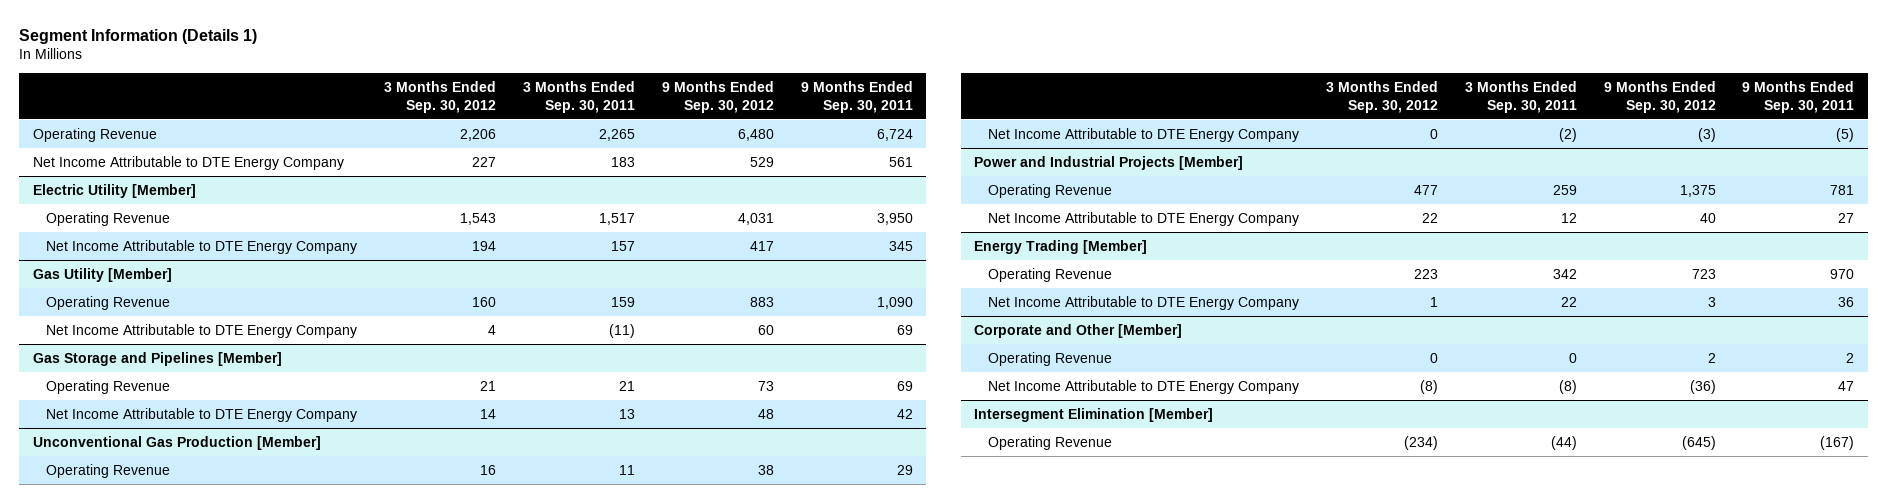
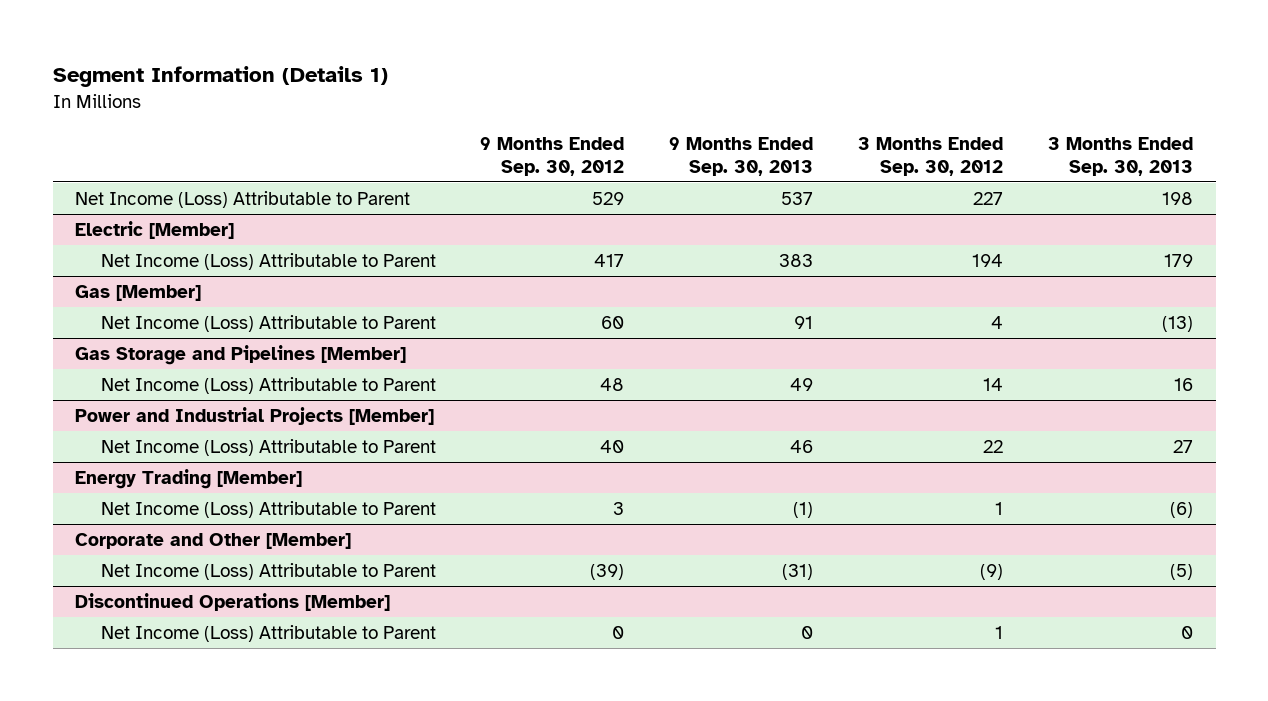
- | 3 Months Ended Sep. 30, 2012 | 3 Months Ended Sep. 30, 2011 | 9 Months Ended Sep. 30, 2012 | 9 Months Ended Sep. 30, 2011
+ | 9 Months Ended Sep. 30, 2012 | 9 Months Ended Sep. 30, 2013 | 3 Months Ended Sep. 30, 2012 | 3 Months Ended Sep. 30, 2013
- Operating Revenue | 2,206 | 2,265 | 6,480 | 6,724
- Net Income Attributable to DTE Energy Company | 227 | 183 | 529 | 561
- Electric Utility [Member]
- Operating Revenue | 1,543 | 1,517 | 4,031 | 3,950
- Net Income Attributable to DTE Energy Company | 194 | 157 | 417 | 345
- Gas Utility [Member]
- Operating Revenue | 160 | 159 | 883 | 1,090
- Net Income Attributable to DTE Energy Company | 4 | (11) | 60 | 69
+ Net Income (Loss) Attributable to Parent | 529 | 537 | 227 | 198
+ Electric [Member]
+ Net Income (Loss) Attributable to Parent | 417 | 383 | 194 | 179
+ Gas [Member]
+ Net Income (Loss) Attributable to Parent | 60 | 91 | 4 | (13)
@ Gas Storage and Pipelines [Member]
- Operating Revenue | 21 | 21 | 73 | 69
- Net Income Attributable to DTE Energy Company | 14 | 13 | 48 | 42
- Unconventional Gas Production [Member]
- Operating Revenue | 16 | 11 | 38 | 29
- Net Income Attributable to DTE Energy Company | 0 | (2) | (3) | (5)
@ Gas Storage and Pipelines [Member]
+ Net Income (Loss) Attributable to Parent | 48 | 49 | 14 | 16
@ Power and Industrial Projects [Member]
- Operating Revenue | 477 | 259 | 1,375 | 781
- Net Income Attributable to DTE Energy Company | 22 | 12 | 40 | 27
+ Net Income (Loss) Attributable to Parent | 40 | 46 | 22 | 27
@ Energy Trading [Member]
- Operating Revenue | 223 | 342 | 723 | 970
- Net Income Attributable to DTE Energy Company | 1 | 22 | 3 | 36
+ Net Income (Loss) Attributable to Parent | 3 | (1) | 1 | (6)
@ Corporate and Other [Member]
- Operating Revenue | 0 | 0 | 2 | 2
- Net Income Attributable to DTE Energy Company | (8) | (8) | (36) | 47
- Intersegment Elimination [Member]
- Operating Revenue | (234) | (44) | (645) | (167)
@ Corporate and Other [Member]
+ Net Income (Loss) Attributable to Parent | (39) | (31) | (9) | (5)
+ Discontinued Operations [Member]
+ Net Income (Loss) Attributable to Parent | 0 | 0 | 1 | 0

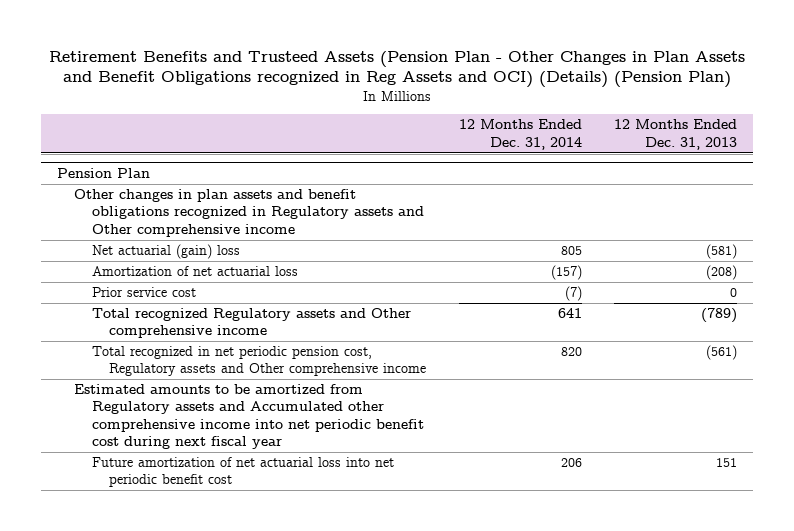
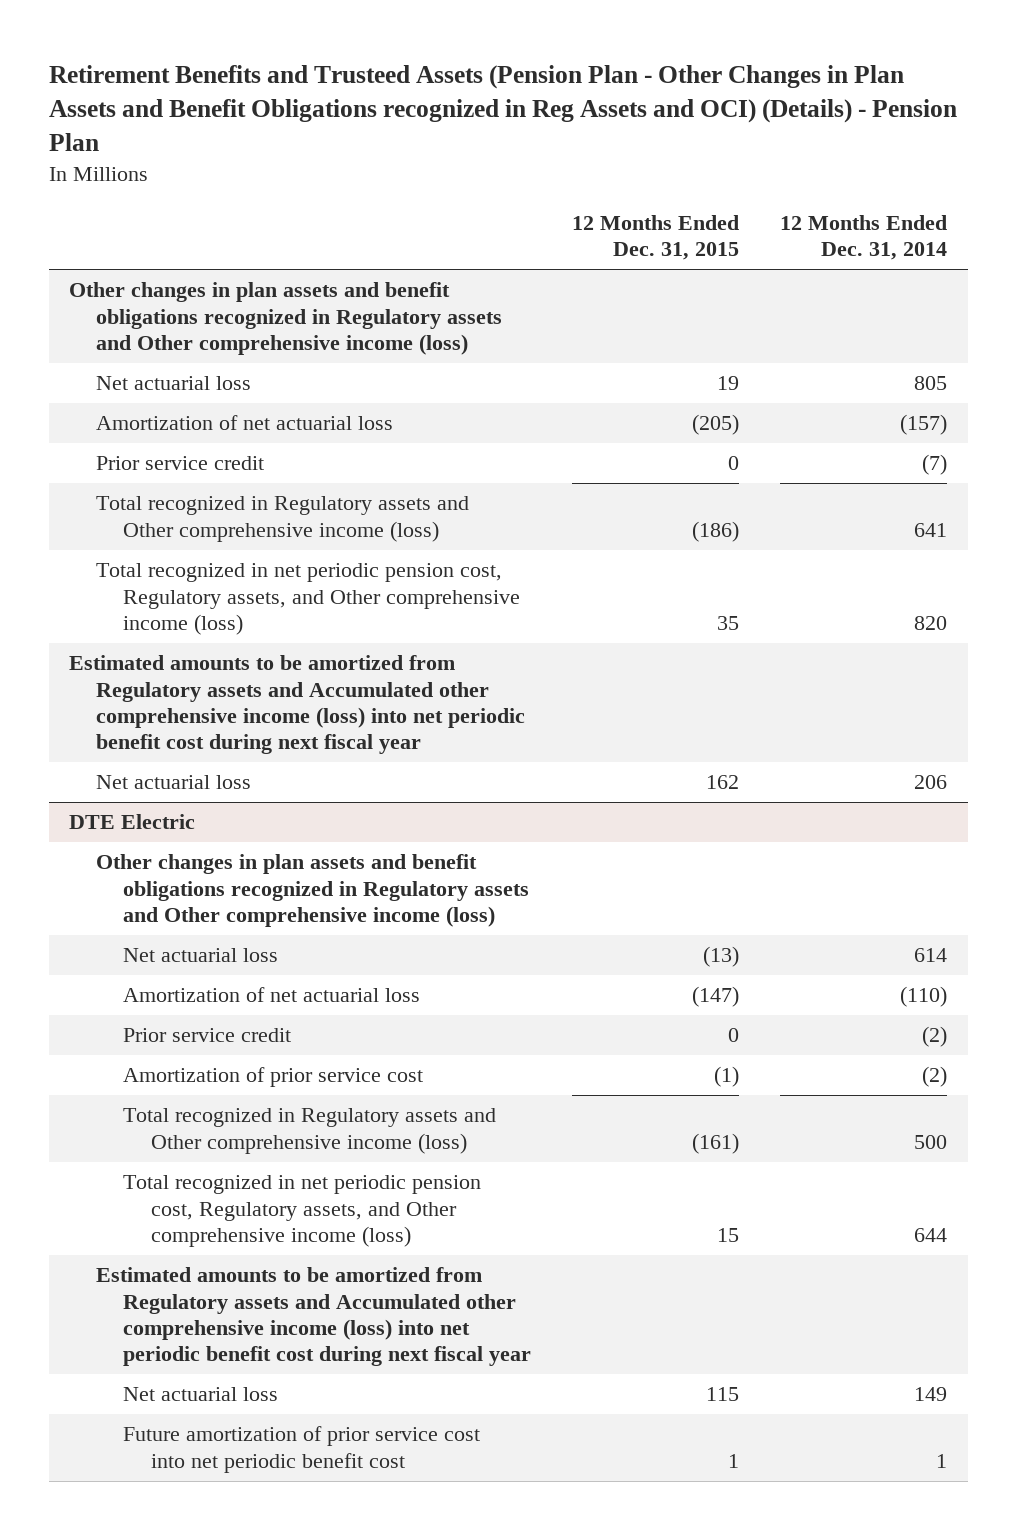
- Retirement Benefits and Trusteed Assets (Pension Plan - Other Changes in Plan Assets and Benefit Obligations recognized in Reg Assets and OCI) (Details) (Pension Plan)
+ Retirement Benefits and Trusteed Assets (Pension Plan - Other Changes in Plan Assets and Benefit Obligations recognized in Reg Assets and OCI) (Details) - Pension Plan
- | 12 Months Ended Dec. 31, 2014 | 12 Months Ended Dec. 31, 2013
+ | 12 Months Ended Dec. 31, 2015 | 12 Months Ended Dec. 31, 2014
- Pension Plan
- Other changes in plan assets and benefit obligations recognized in Regulatory assets and Other comprehensive income
- Net actuarial (gain) loss | 805 | (581)
+ Other changes in plan assets and benefit obligations recognized in Regulatory assets and Other comprehensive income (loss)
+ Net actuarial loss | 19 | 805
- Prior service cost | (7) | 0
- Total recognized Regulatory assets and Other comprehensive income | 641 | (789)
- Total recognized in net periodic pension cost, Regulatory assets and Other comprehensive income | 820 | (561)
- Estimated amounts to be amortized from Regulatory assets and Accumulated other comprehensive income into net periodic benefit cost during next fiscal year
- Future amortization of net actuarial loss into net periodic benefit cost | 206 | 151
+ Prior service credit | 0 | (7)
+ Total recognized in Regulatory assets and Other comprehensive income (loss) | (186) | 641
+ Total recognized in net periodic pension cost, Regulatory assets, and Other comprehensive income (loss) | 35 | 820
+ Estimated amounts to be amortized from Regulatory assets and Accumulated other comprehensive income (loss) into net periodic benefit cost during next fiscal year
+ Net actuarial loss | 162 | 206
+ DTE Electric
+ Other changes in plan assets and benefit obligations recognized in Regulatory assets and Other comprehensive income (loss)
+ Net actuarial loss | (13) | 614
+ Amortization of net actuarial loss | (147) | (110)
+ Prior service credit | 0 | (2)
+ Amortization of prior service cost | (1) | (2)
+ Total recognized in Regulatory assets and Other comprehensive income (loss) | (161) | 500
+ Total recognized in net periodic pension cost, Regulatory assets, and Other comprehensive income (loss) | 15 | 644
+ Estimated amounts to be amortized from Regulatory assets and Accumulated other comprehensive income (loss) into net periodic benefit cost during next fiscal year
+ Net actuarial loss | 115 | 149
+ Future amortization of prior service cost into net periodic benefit cost | 1 | 1

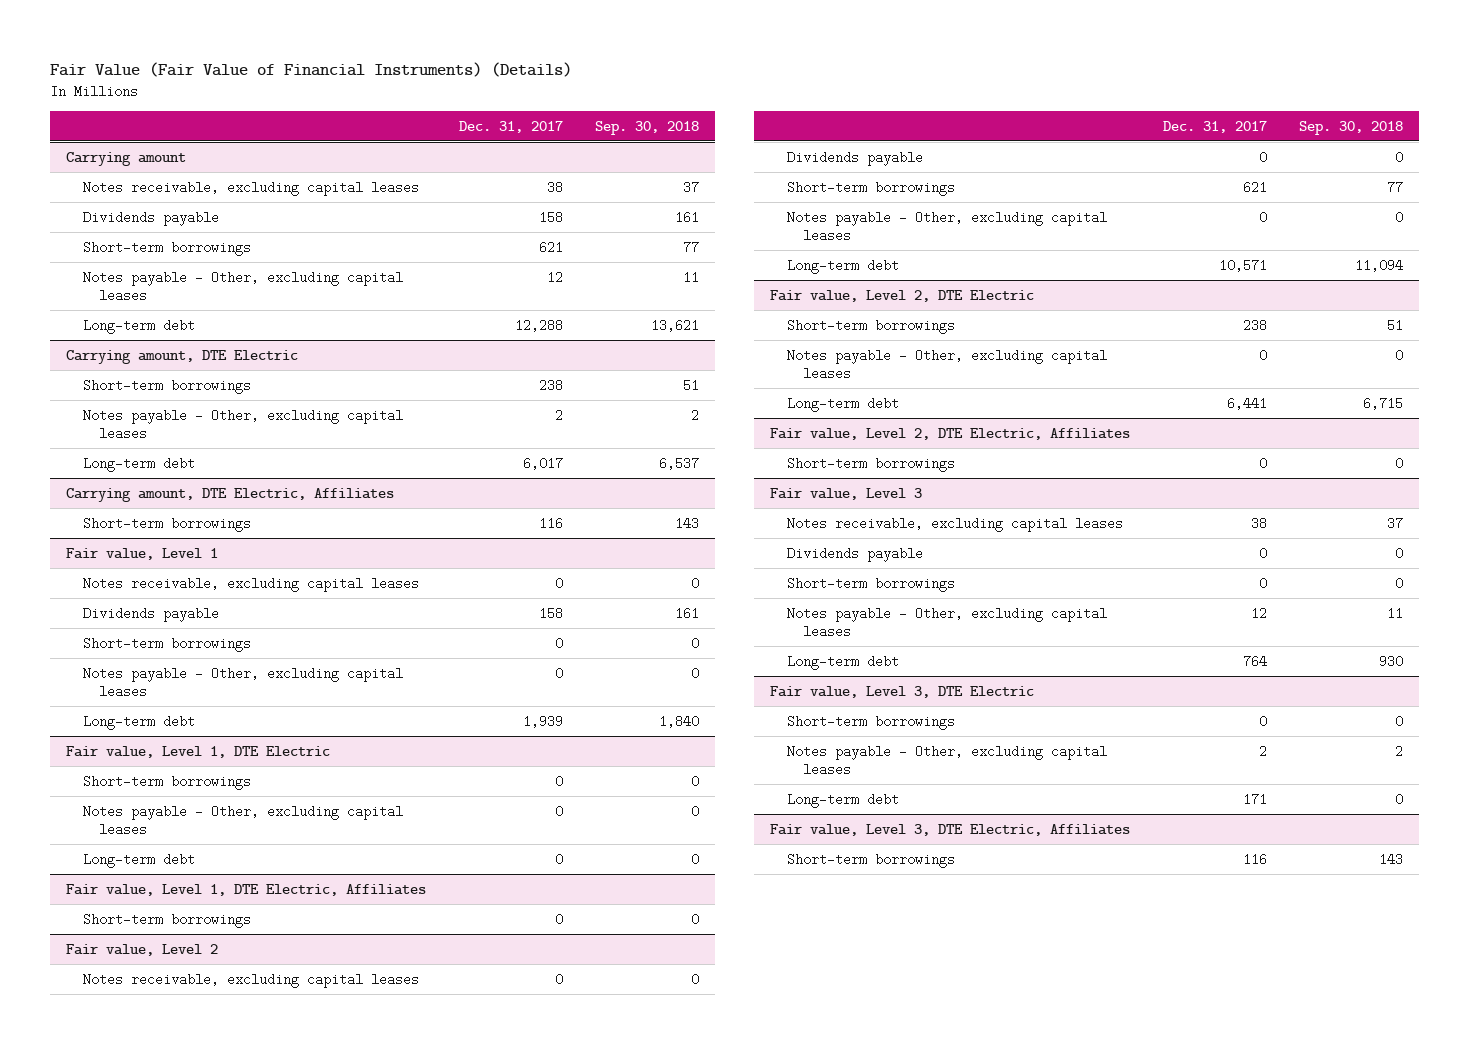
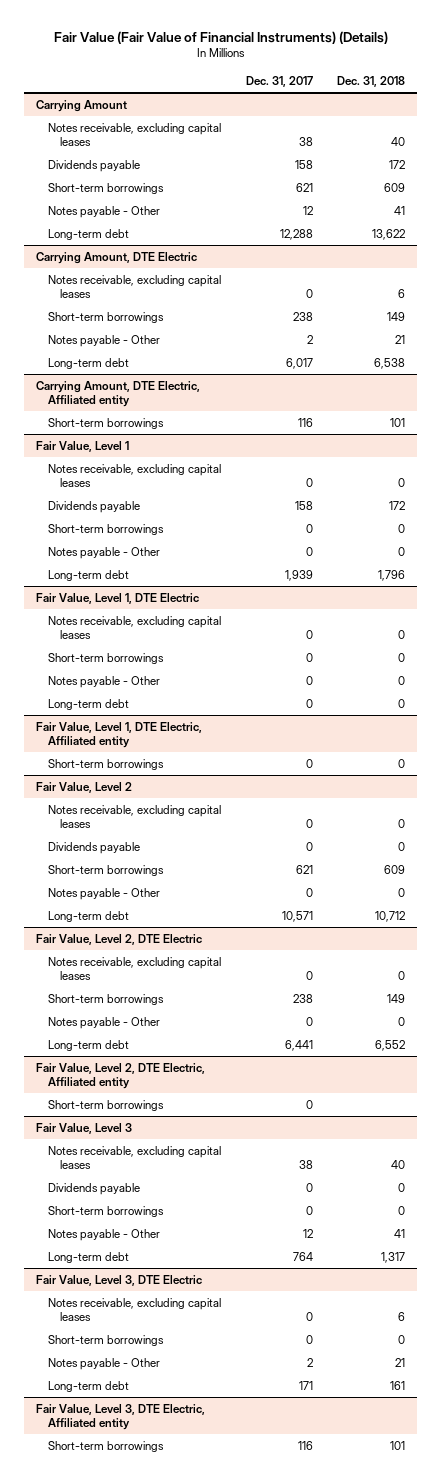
- | Dec. 31, 2017 | Sep. 30, 2018
+ | Dec. 31, 2017 | Dec. 31, 2018
- Carrying amount
+ Carrying Amount
- Notes payable - Other, excluding capital leases | 12 | 11
+ Notes payable - Other | 12 | 41
- Carrying amount, DTE Electric
+ Carrying Amount, DTE Electric
+ Notes receivable, excluding capital leases | 0 | 6
- Notes payable - Other, excluding capital leases | 2 | 2
+ Notes payable - Other | 2 | 21
- Carrying amount, DTE Electric, Affiliates
+ Carrying Amount, DTE Electric, Affiliated entity
- Fair value, Level 1
+ Fair Value, Level 1
- Notes payable - Other, excluding capital leases | 0 | 0
+ Notes payable - Other | 0 | 0
- Fair value, Level 1, DTE Electric
+ Fair Value, Level 1, DTE Electric
+ Notes receivable, excluding capital leases | 0 | 0
- Notes payable - Other, excluding capital leases | 0 | 0
+ Notes payable - Other | 0 | 0
- Fair value, Level 1, DTE Electric, Affiliates
+ Fair Value, Level 1, DTE Electric, Affiliated entity
- Fair value, Level 2
+ Fair Value, Level 2
- Notes payable - Other, excluding capital leases | 0 | 0
+ Notes payable - Other | 0 | 0
- Fair value, Level 2, DTE Electric
+ Fair Value, Level 2, DTE Electric
+ Notes receivable, excluding capital leases | 0 | 0
- Notes payable - Other, excluding capital leases | 0 | 0
+ Notes payable - Other | 0 | 0
- Fair value, Level 2, DTE Electric, Affiliates
+ Fair Value, Level 2, DTE Electric, Affiliated entity
- Fair value, Level 3
+ Fair Value, Level 3
- Notes payable - Other, excluding capital leases | 12 | 11
+ Notes payable - Other | 12 | 41
- Fair value, Level 3, DTE Electric
+ Fair Value, Level 3, DTE Electric
+ Notes receivable, excluding capital leases | 0 | 6
- Notes payable - Other, excluding capital leases | 2 | 2
+ Notes payable - Other | 2 | 21
- Fair value, Level 3, DTE Electric, Affiliates
+ Fair Value, Level 3, DTE Electric, Affiliated entity

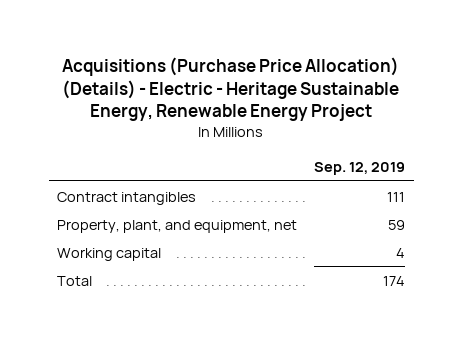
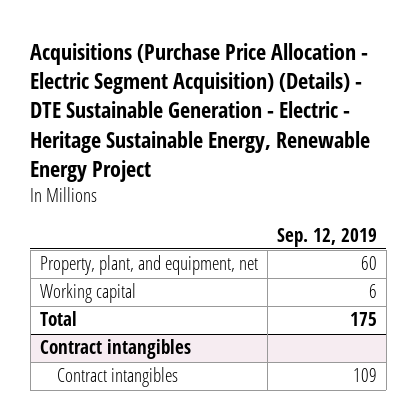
- Acquisitions (Purchase Price Allocation) (Details) - Electric - Heritage Sustainable Energy, Renewable Energy Project
+ Acquisitions (Purchase Price Allocation - Electric Segment Acquisition) (Details) - DTE Sustainable Generation - Electric - Heritage Sustainable Energy, Renewable Energy Project
- Contract intangibles | 111
- Property, plant, and equipment, net | 59
- Working capital | 4
- Total | 174
+ Property, plant, and equipment, net | 60
+ Working capital | 6
+ Total | 175
+ Contract intangibles
+ Contract intangibles | 109

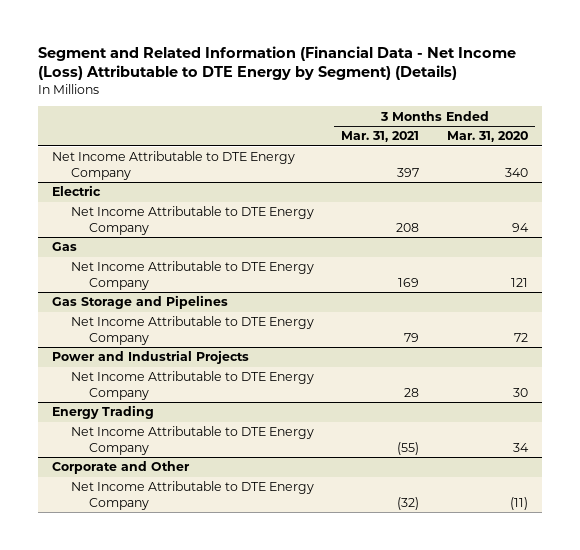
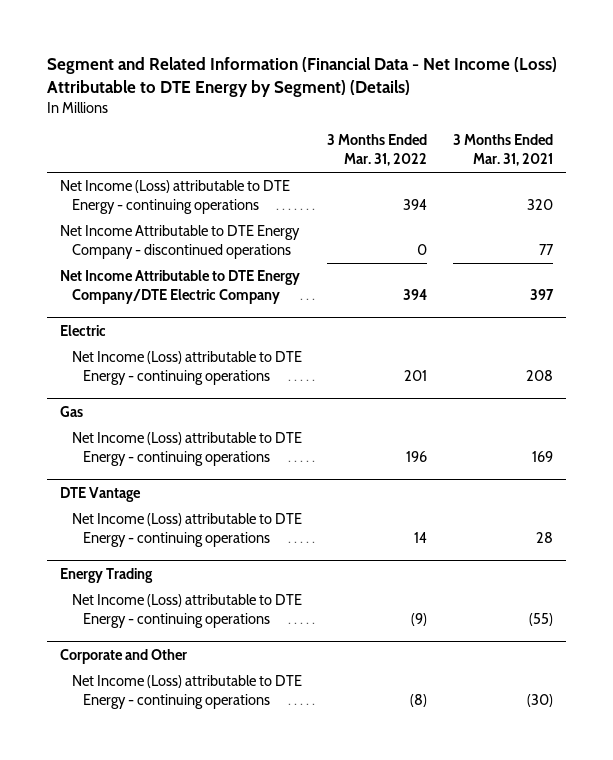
- | 3 Months Ended Mar. 31, 2021 | 3 Months Ended Mar. 31, 2020
+ | 3 Months Ended Mar. 31, 2022 | 3 Months Ended Mar. 31, 2021
- Net Income Attributable to DTE Energy Company | 397 | 340
+ Net Income (Loss) attributable to DTE Energy - continuing operations | 394 | 320
+ Net Income Attributable to DTE Energy Company - discontinued operations | 0 | 77
+ Net Income Attributable to DTE Energy Company/DTE Electric Company | 394 | 397
@ Electric
- Net Income Attributable to DTE Energy Company | 208 | 94
+ Net Income (Loss) attributable to DTE Energy - continuing operations | 201 | 208
@ Gas
- Net Income Attributable to DTE Energy Company | 169 | 121
- Gas Storage and Pipelines
- Net Income Attributable to DTE Energy Company | 79 | 72
- Power and Industrial Projects
- Net Income Attributable to DTE Energy Company | 28 | 30
@ Gas
+ Net Income (Loss) attributable to DTE Energy - continuing operations | 196 | 169
+ DTE Vantage
+ Net Income (Loss) attributable to DTE Energy - continuing operations | 14 | 28
@ Energy Trading
- Net Income Attributable to DTE Energy Company | (55) | 34
+ Net Income (Loss) attributable to DTE Energy - continuing operations | (9) | (55)
@ Corporate and Other
- Net Income Attributable to DTE Energy Company | (32) | (11)
+ Net Income (Loss) attributable to DTE Energy - continuing operations | (8) | (30)

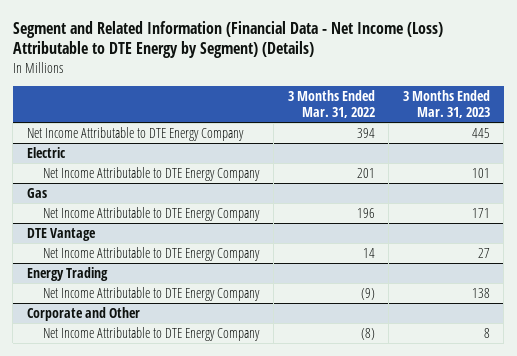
- | 3 Months Ended Mar. 31, 2022 | 3 Months Ended Mar. 31, 2021
+ | 3 Months Ended Mar. 31, 2022 | 3 Months Ended Mar. 31, 2023
- Net Income (Loss) attributable to DTE Energy - continuing operations | 394 | 320
- Net Income Attributable to DTE Energy Company - discontinued operations | 0 | 77
- Net Income Attributable to DTE Energy Company/DTE Electric Company | 394 | 397
+ Net Income Attributable to DTE Energy Company | 394 | 445
@ Electric
- Net Income (Loss) attributable to DTE Energy - continuing operations | 201 | 208
+ Net Income Attributable to DTE Energy Company | 201 | 101
@ Gas
- Net Income (Loss) attributable to DTE Energy - continuing operations | 196 | 169
+ Net Income Attributable to DTE Energy Company | 196 | 171
@ DTE Vantage
- Net Income (Loss) attributable to DTE Energy - continuing operations | 14 | 28
+ Net Income Attributable to DTE Energy Company | 14 | 27
@ Energy Trading
- Net Income (Loss) attributable to DTE Energy - continuing operations | (9) | (55)
+ Net Income Attributable to DTE Energy Company | (9) | 138
@ Corporate and Other
- Net Income (Loss) attributable to DTE Energy - continuing operations | (8) | (30)
+ Net Income Attributable to DTE Energy Company | (8) | 8

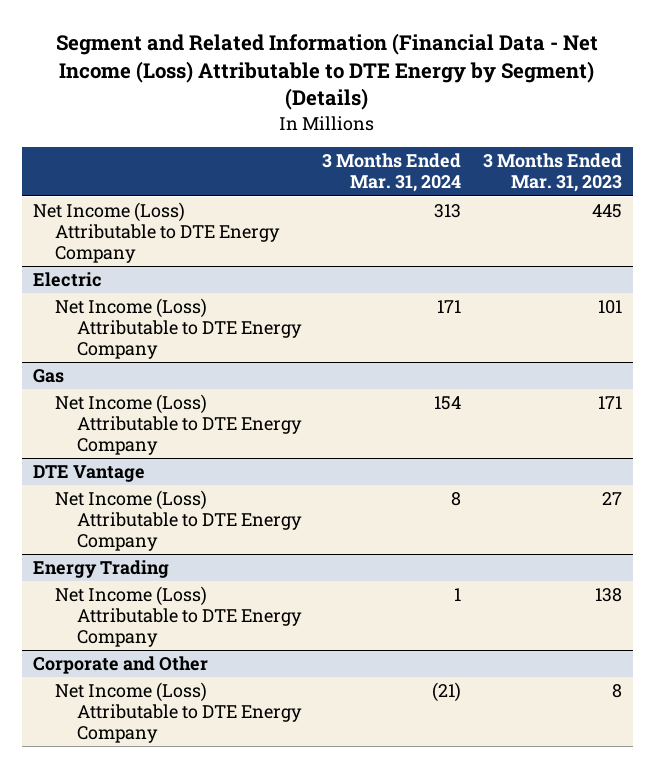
- | 3 Months Ended Mar. 31, 2022 | 3 Months Ended Mar. 31, 2023
+ | 3 Months Ended Mar. 31, 2024 | 3 Months Ended Mar. 31, 2023
- Net Income Attributable to DTE Energy Company | 394 | 445
+ Net Income (Loss) Attributable to DTE Energy Company | 313 | 445
@ Electric
- Net Income Attributable to DTE Energy Company | 201 | 101
+ Net Income (Loss) Attributable to DTE Energy Company | 171 | 101
@ Gas
- Net Income Attributable to DTE Energy Company | 196 | 171
+ Net Income (Loss) Attributable to DTE Energy Company | 154 | 171
@ DTE Vantage
- Net Income Attributable to DTE Energy Company | 14 | 27
+ Net Income (Loss) Attributable to DTE Energy Company | 8 | 27
@ Energy Trading
- Net Income Attributable to DTE Energy Company | (9) | 138
+ Net Income (Loss) Attributable to DTE Energy Company | 1 | 138
@ Corporate and Other
- Net Income Attributable to DTE Energy Company | (8) | 8
+ Net Income (Loss) Attributable to DTE Energy Company | (21) | 8

